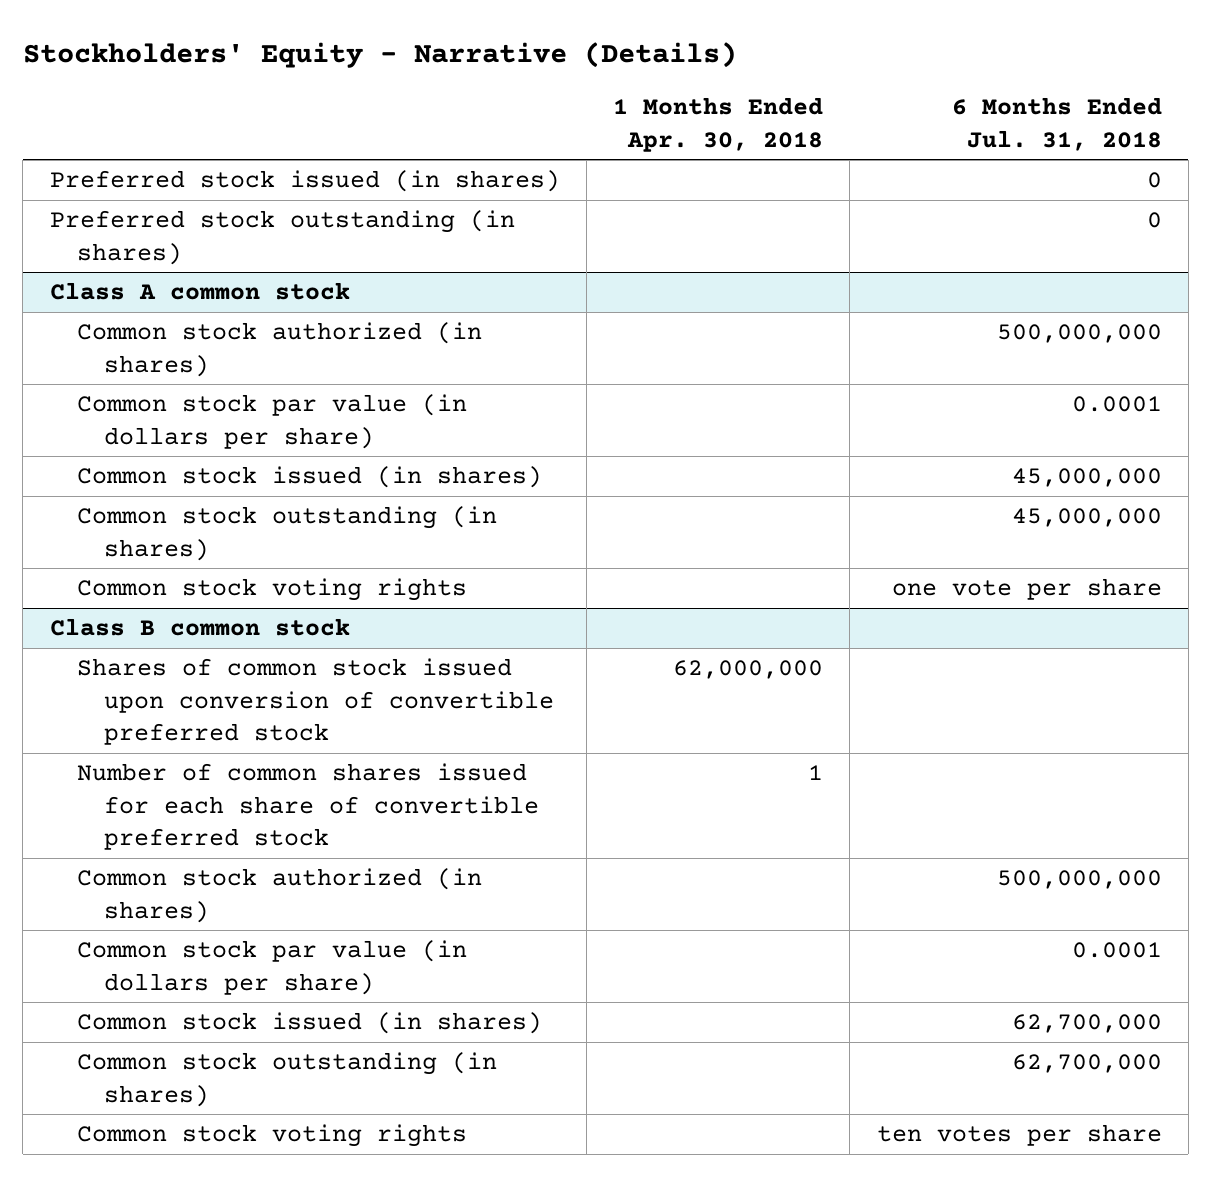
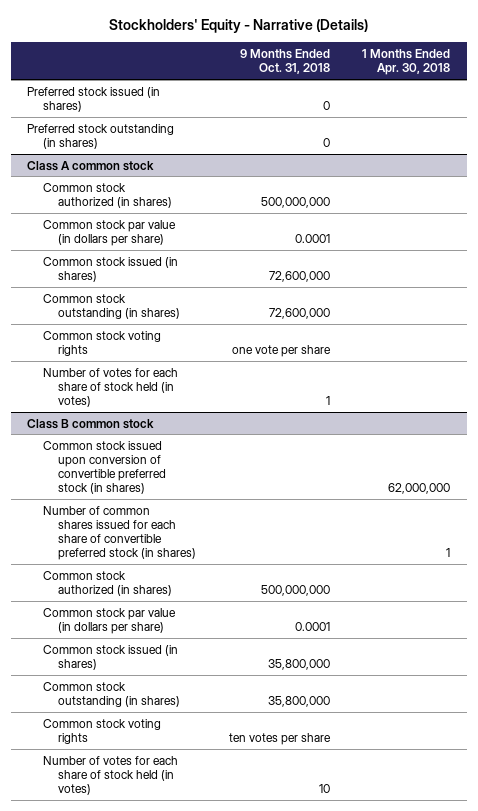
- | 1 Months Ended Apr. 30, 2018 | 6 Months Ended Jul. 31, 2018
+ | 9 Months Ended Oct. 31, 2018 | 1 Months Ended Apr. 30, 2018
@ Class A common stock
+ Number of votes for each share of stock held (in votes) | 1 |
@ Class B common stock
- Shares of common stock issued upon conversion of convertible preferred stock | 62,000,000 |
- Number of common shares issued for each share of convertible preferred stock | 1 |
+ Common stock issued upon conversion of convertible preferred stock (in shares) | | 62,000,000
+ Number of common shares issued for each share of convertible preferred stock (in shares) | | 1
+ Number of votes for each share of stock held (in votes) | 10 |

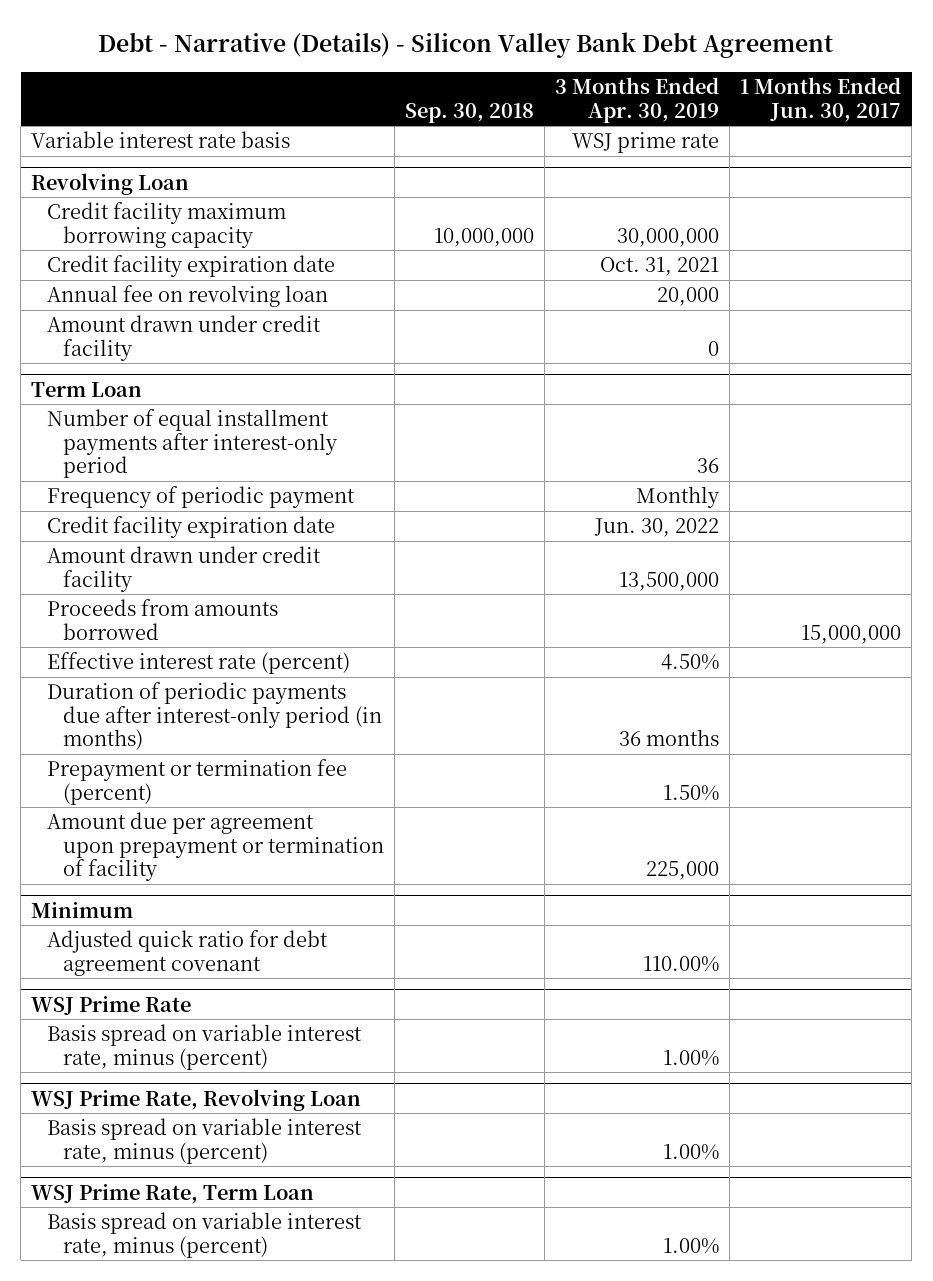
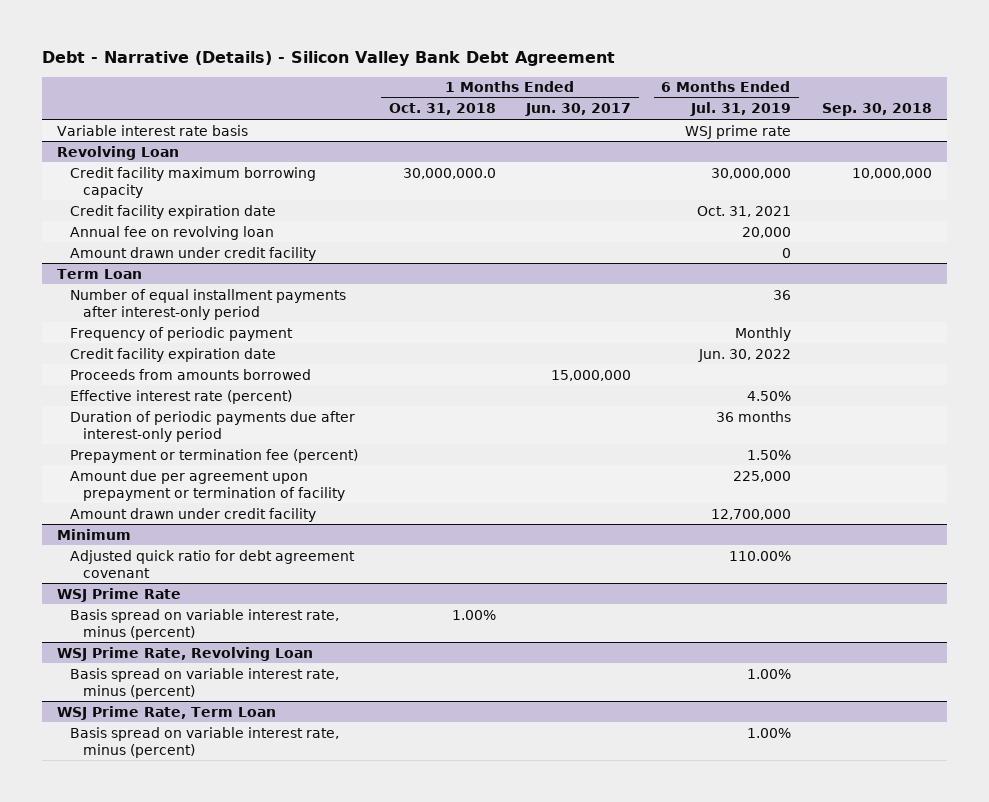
- | Sep. 30, 2018 | 3 Months Ended Apr. 30, 2019 | 1 Months Ended Jun. 30, 2017
+ | 1 Months Ended Oct. 31, 2018 | 1 Months Ended Jun. 30, 2017 | 6 Months Ended Jul. 31, 2019 | Sep. 30, 2018
@ Term Loan
- Duration of periodic payments due after interest-only period (in months) | | 36 months |
+ Duration of periodic payments due after interest-only period | | | 36 months |
moved down: Amount drawn under credit facility | | | 12,700,000 |

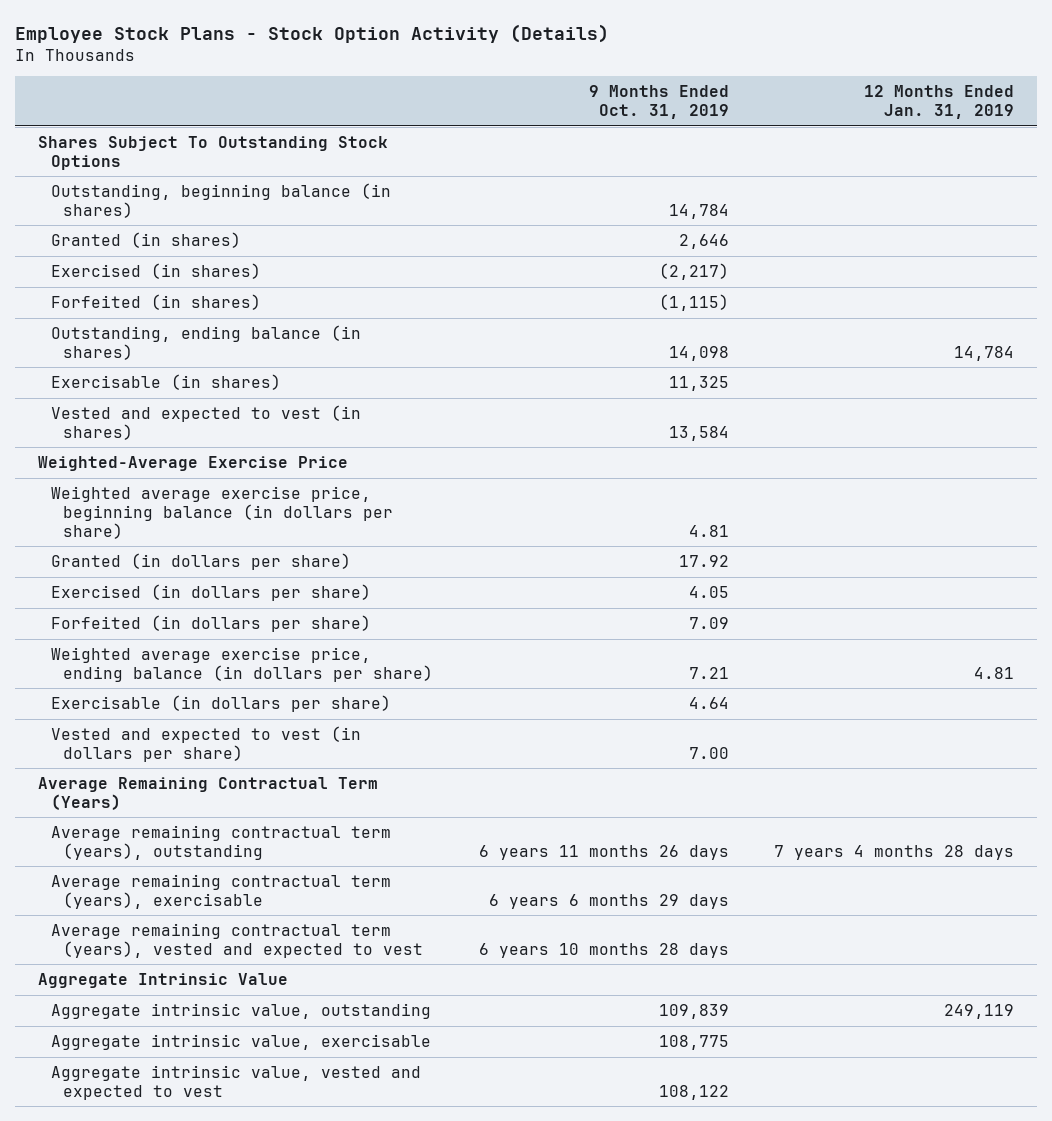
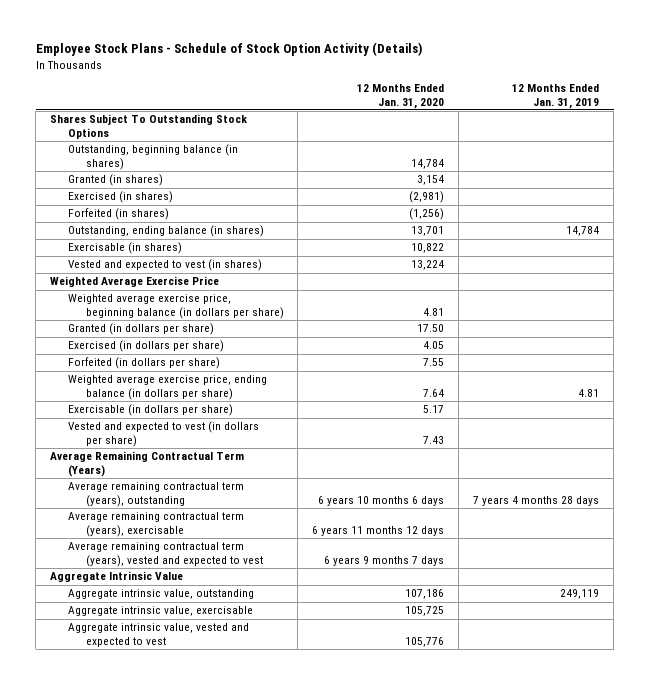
- Employee Stock Plans - Stock Option Activity (Details)
+ Employee Stock Plans - Schedule of Stock Option Activity (Details)
- | 9 Months Ended Oct. 31, 2019 | 12 Months Ended Jan. 31, 2019
+ | 12 Months Ended Jan. 31, 2020 | 12 Months Ended Jan. 31, 2019
- Weighted-Average Exercise Price
+ Weighted Average Exercise Price

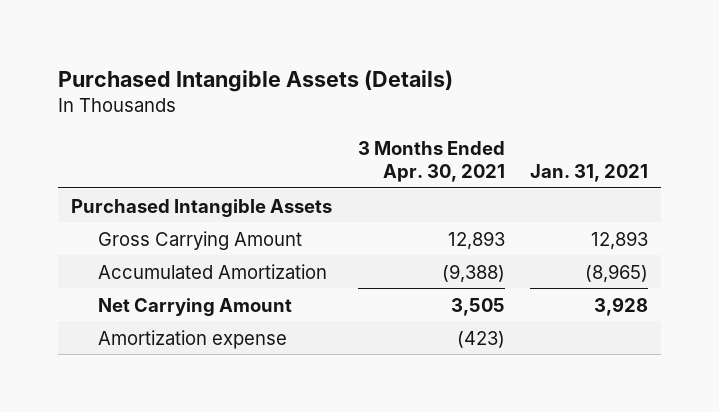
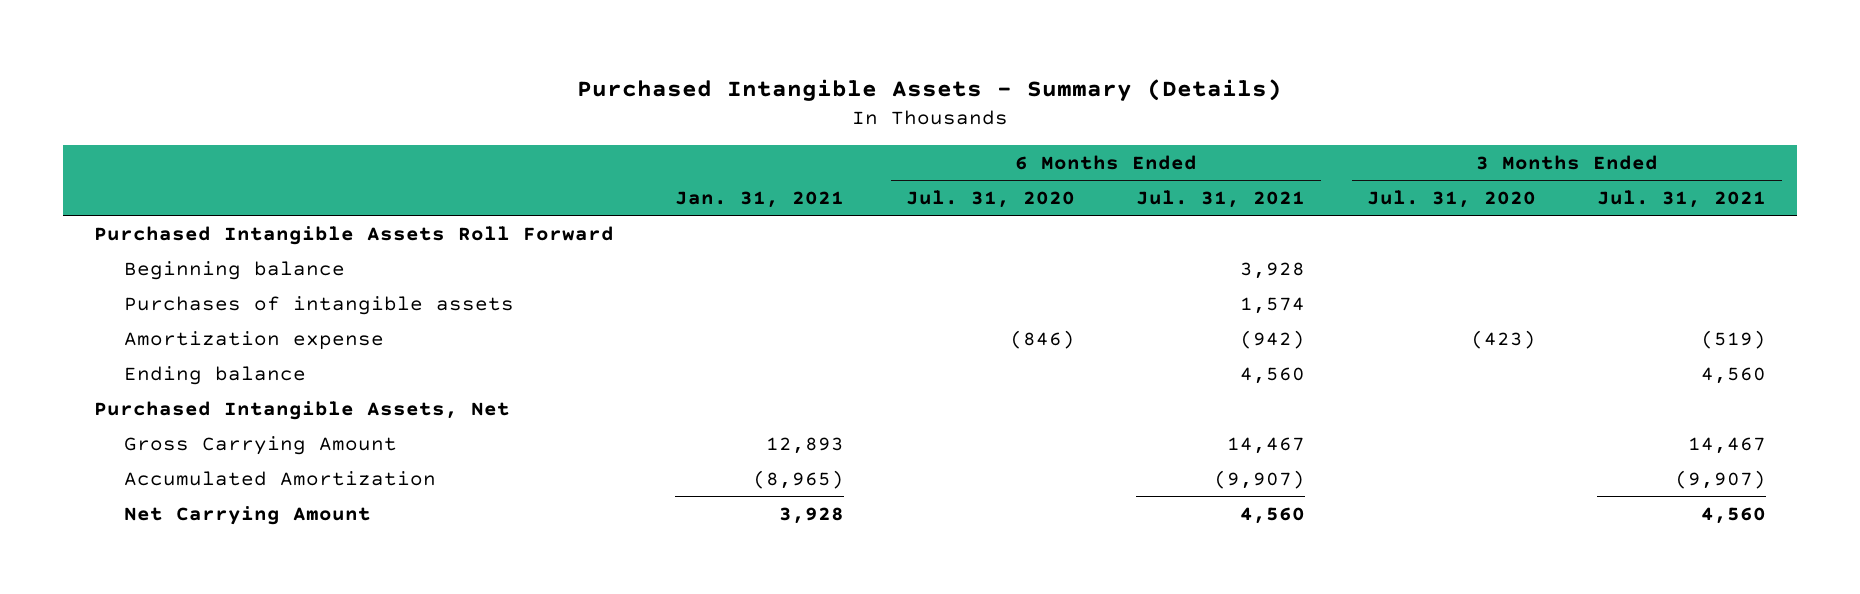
- Purchased Intangible Assets (Details)
+ Purchased Intangible Assets - Summary (Details)
- | 3 Months Ended Apr. 30, 2021 | Jan. 31, 2021
+ | Jan. 31, 2021 | 6 Months Ended Jul. 31, 2020 | 6 Months Ended Jul. 31, 2021 | 3 Months Ended Jul. 31, 2020 | 3 Months Ended Jul. 31, 2021
- Purchased Intangible Assets
+ Purchased Intangible Assets Roll Forward
+ Beginning balance | | | 3,928 | |
+ Purchases of intangible assets | | | 1,574 | |
moved up: Amortization expense | | (846) | (942) | (423) | (519)
+ Ending balance | | | 4,560 | | 4,560
+ Purchased Intangible Assets, Net

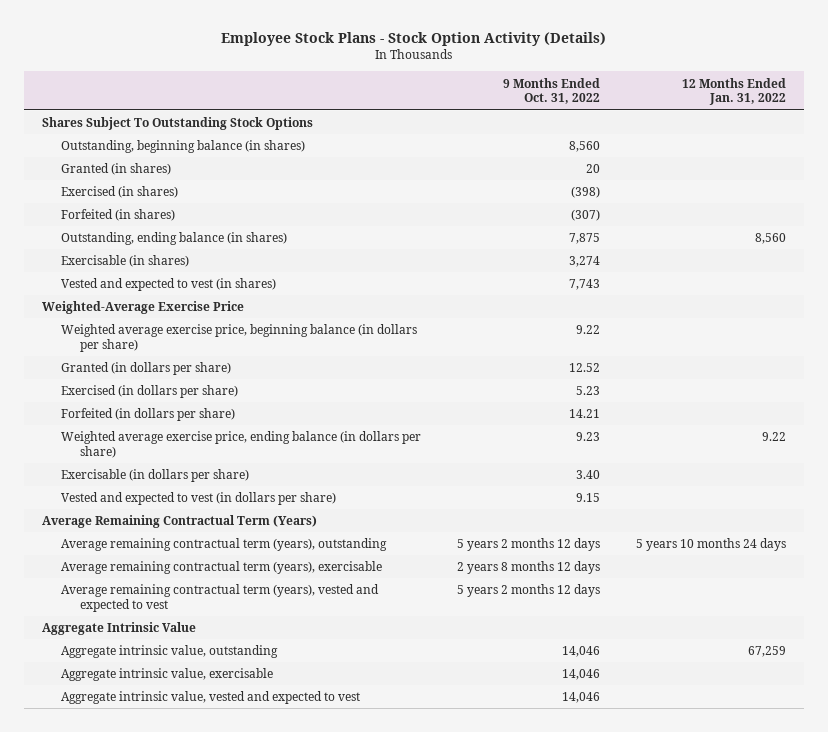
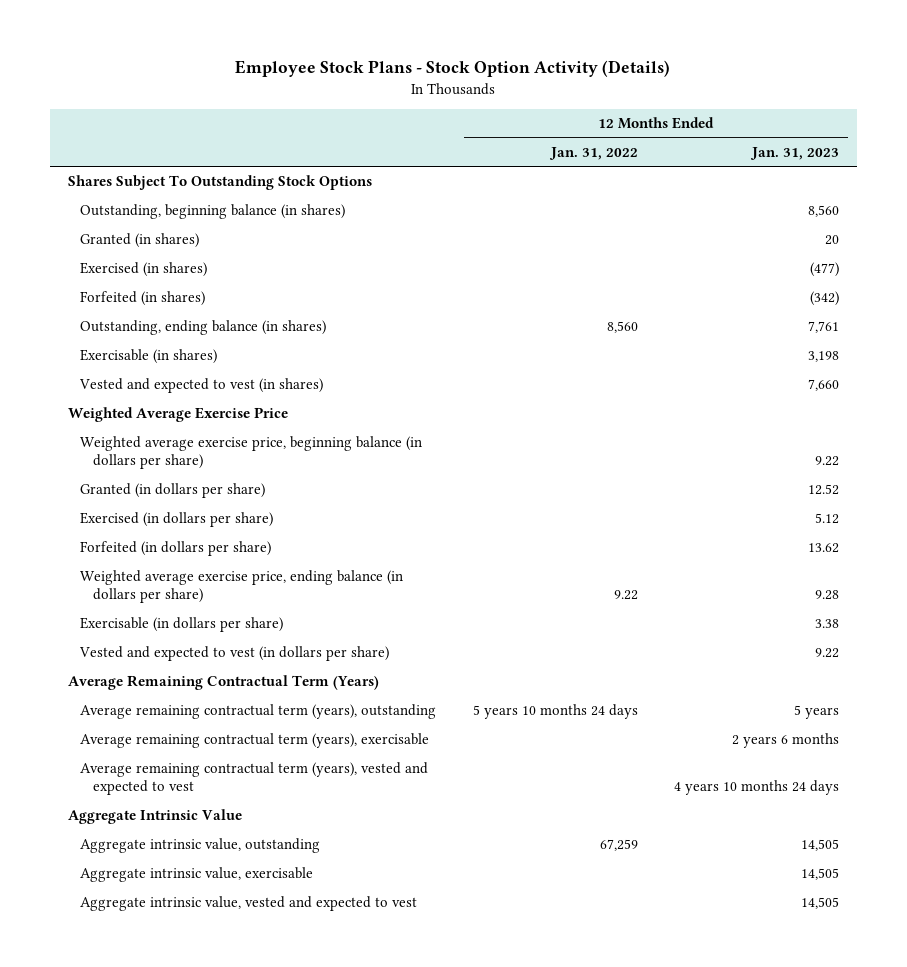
- | 9 Months Ended Oct. 31, 2022 | 12 Months Ended Jan. 31, 2022
+ | 12 Months Ended Jan. 31, 2022 | 12 Months Ended Jan. 31, 2023
- Weighted-Average Exercise Price
+ Weighted Average Exercise Price

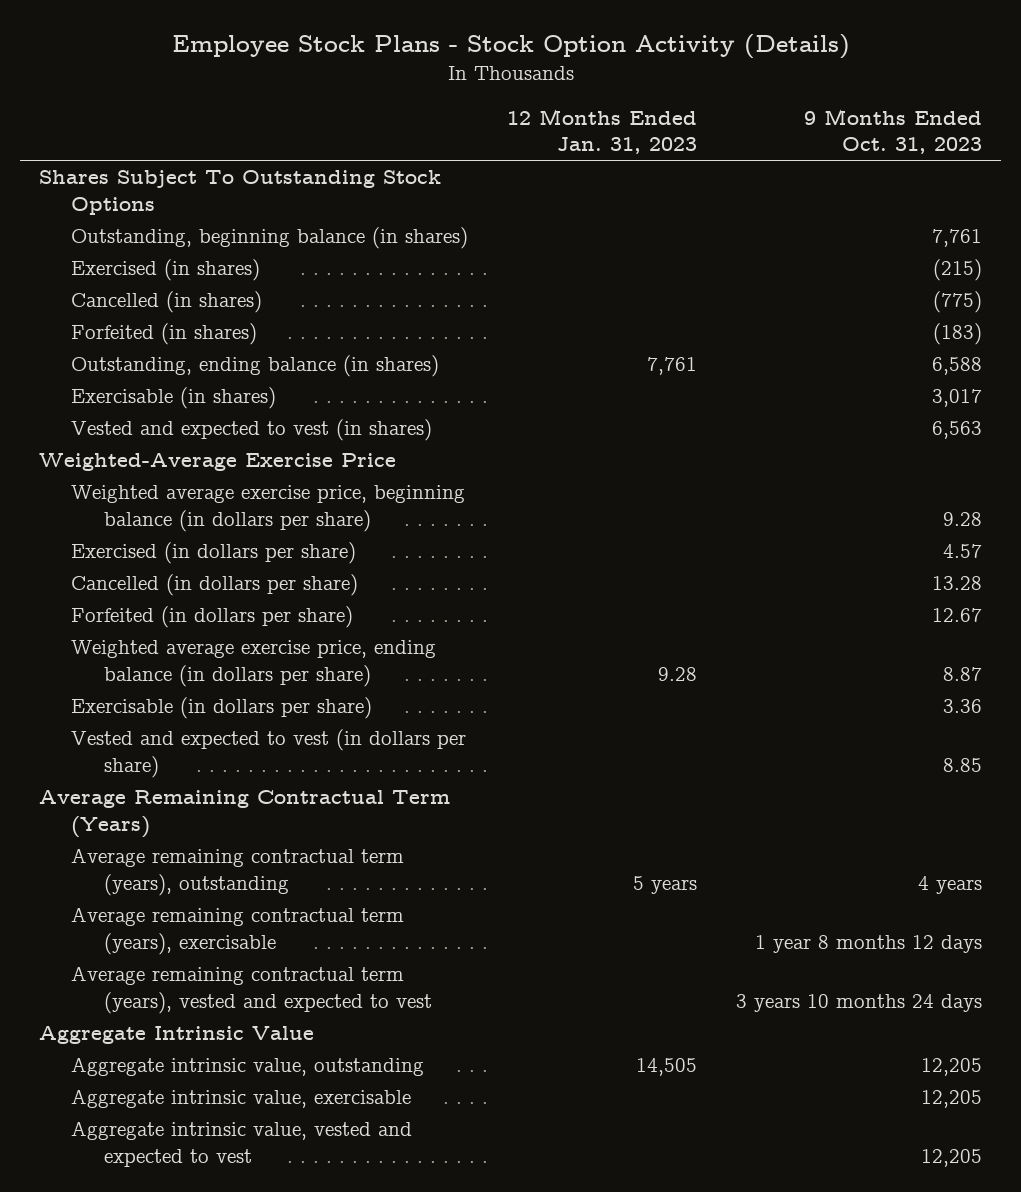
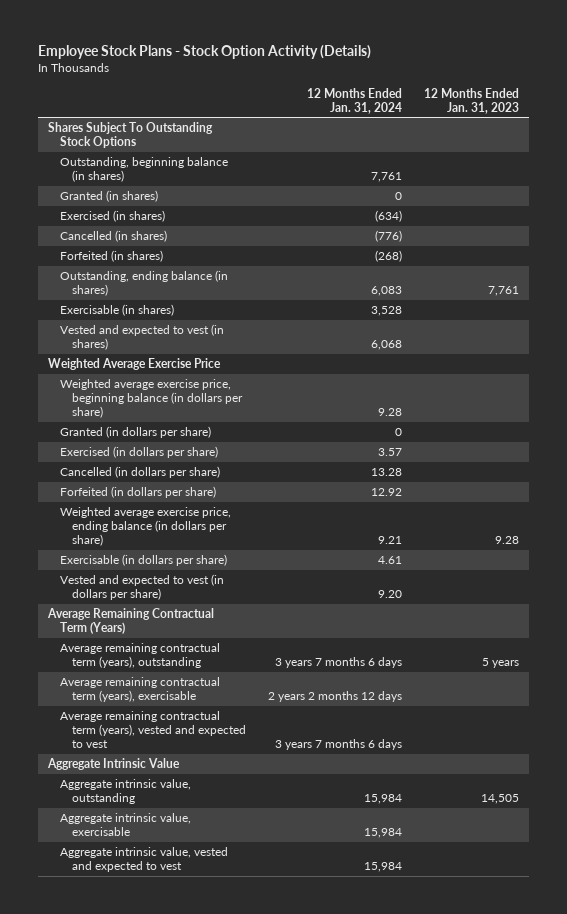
- | 12 Months Ended Jan. 31, 2023 | 9 Months Ended Oct. 31, 2023
+ | 12 Months Ended Jan. 31, 2024 | 12 Months Ended Jan. 31, 2023
+ Granted (in shares) | 0 |
- Weighted-Average Exercise Price
+ Weighted Average Exercise Price
+ Granted (in dollars per share) | 0 |

